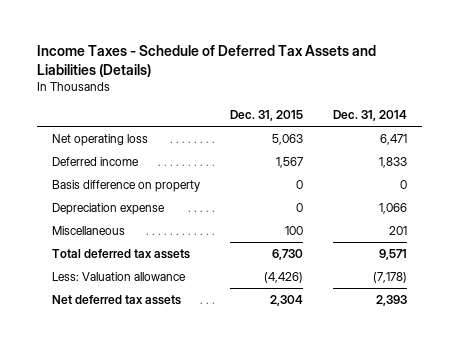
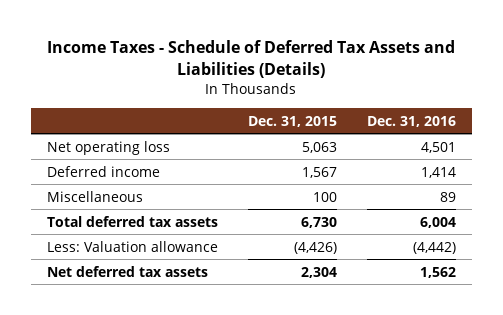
- | Dec. 31, 2015 | Dec. 31, 2014
+ | Dec. 31, 2015 | Dec. 31, 2016
- Basis difference on property | 0 | 0
- Depreciation expense | 0 | 1,066

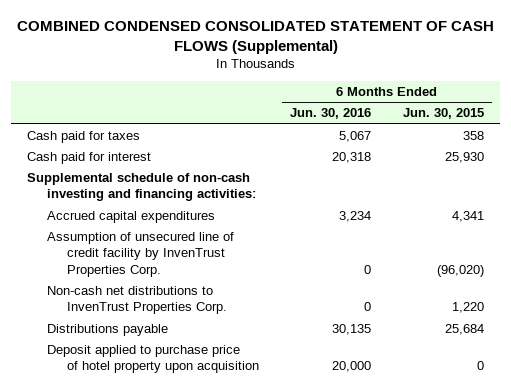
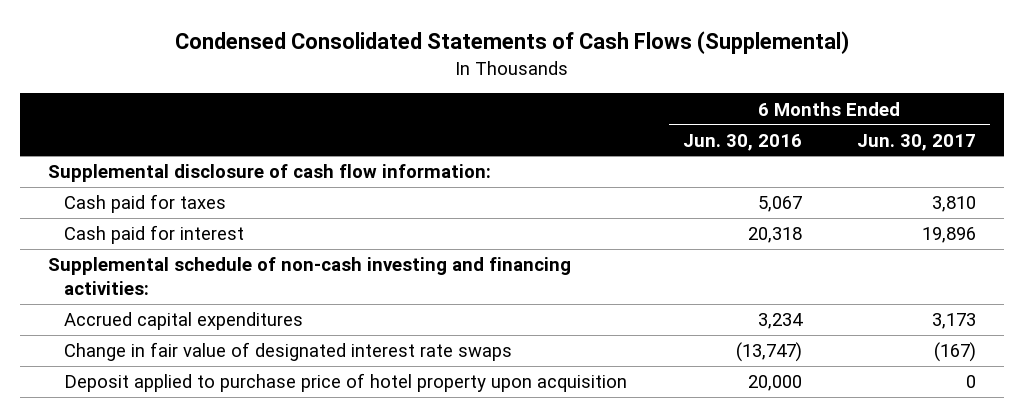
- COMBINED CONDENSED CONSOLIDATED STATEMENT OF CASH FLOWS (Supplemental)
+ Condensed Consolidated Statements of Cash Flows (Supplemental)
- | 6 Months Ended Jun. 30, 2016 | 6 Months Ended Jun. 30, 2015
+ | 6 Months Ended Jun. 30, 2016 | 6 Months Ended Jun. 30, 2017
+ Supplemental disclosure of cash flow information:
- Assumption of unsecured line of credit facility by InvenTrust Properties Corp. | 0 | (96,020)
- Non-cash net distributions to InvenTrust Properties Corp. | 0 | 1,220
- Distributions payable | 30,135 | 25,684
+ Change in fair value of designated interest rate swaps | (13,747) | (167)

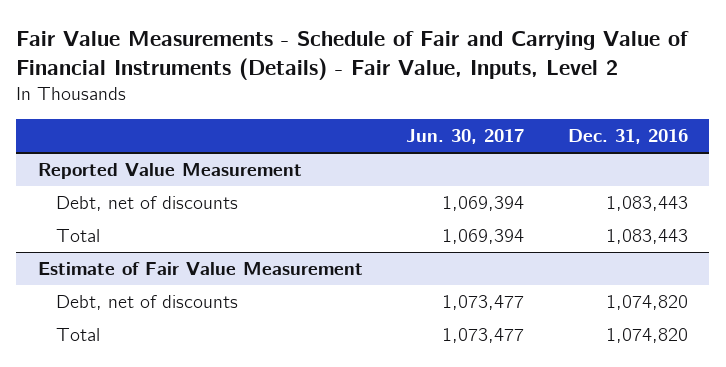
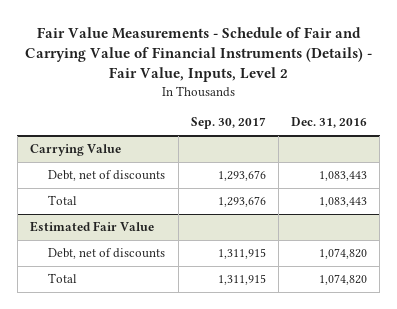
- | Jun. 30, 2017 | Dec. 31, 2016
+ | Sep. 30, 2017 | Dec. 31, 2016
- Reported Value Measurement
+ Carrying Value
- Estimate of Fair Value Measurement
+ Estimated Fair Value

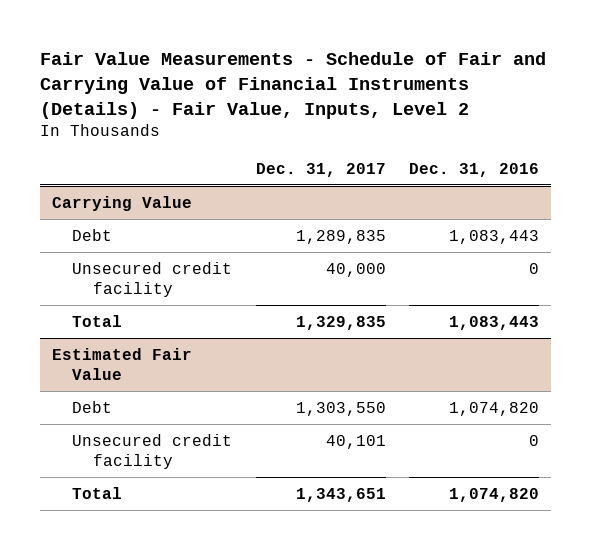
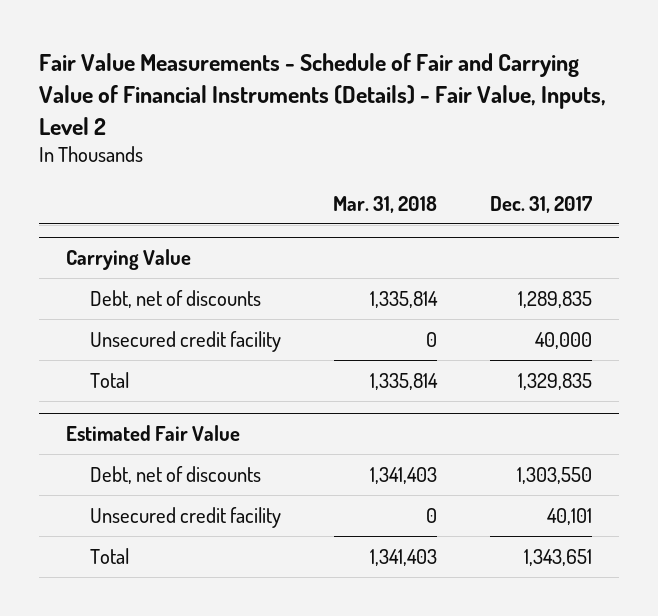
- | Dec. 31, 2017 | Dec. 31, 2016
+ | Mar. 31, 2018 | Dec. 31, 2017
@ Carrying Value
- Debt | 1,289,835 | 1,083,443
+ Debt, net of discounts | 1,335,814 | 1,289,835
@ Estimated Fair Value
- Debt | 1,303,550 | 1,074,820
+ Debt, net of discounts | 1,341,403 | 1,303,550

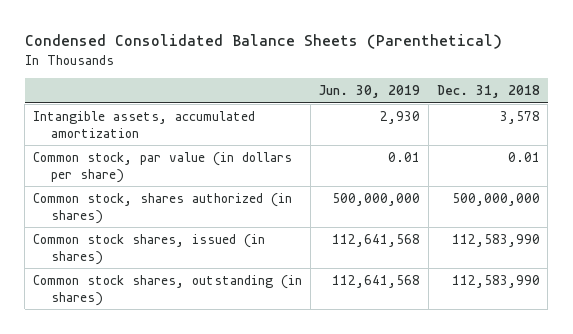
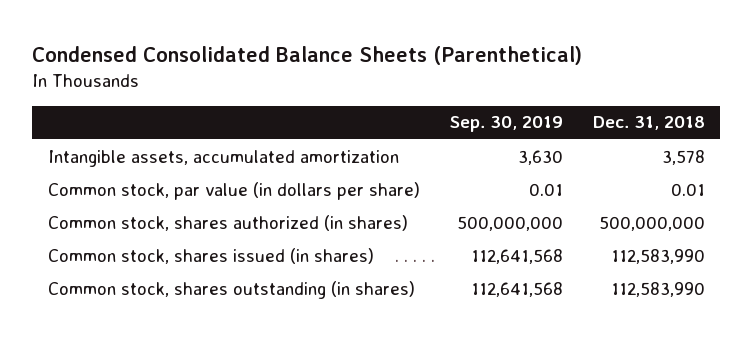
- | Jun. 30, 2019 | Dec. 31, 2018
+ | Sep. 30, 2019 | Dec. 31, 2018
- Common stock shares, issued (in shares) | 112,641,568 | 112,583,990
- Common stock shares, outstanding (in shares) | 112,641,568 | 112,583,990
+ Common stock, shares issued (in shares) | 112,641,568 | 112,583,990
+ Common stock, shares outstanding (in shares) | 112,641,568 | 112,583,990

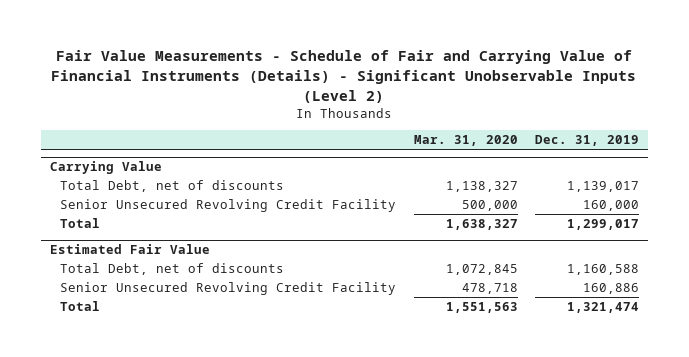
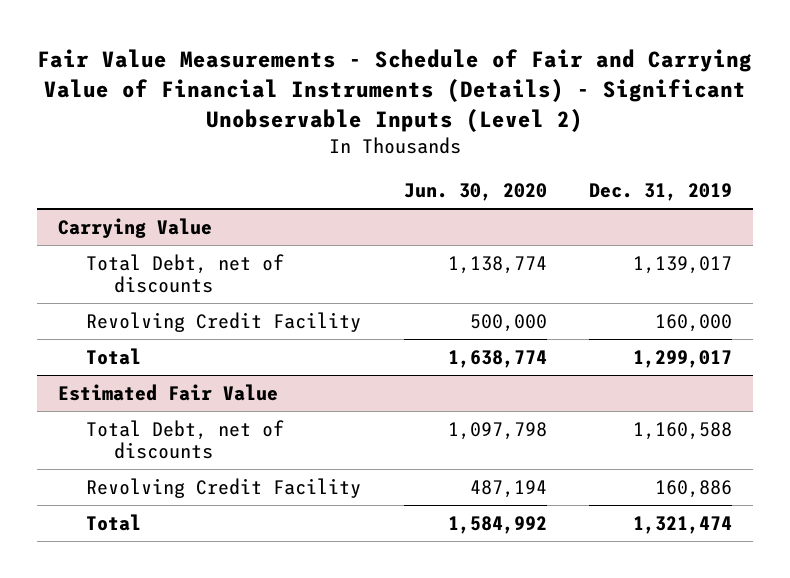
- | Mar. 31, 2020 | Dec. 31, 2019
+ | Jun. 30, 2020 | Dec. 31, 2019
@ Carrying Value
- Senior Unsecured Revolving Credit Facility | 500,000 | 160,000
+ Revolving Credit Facility | 500,000 | 160,000
@ Estimated Fair Value
- Senior Unsecured Revolving Credit Facility | 478,718 | 160,886
+ Revolving Credit Facility | 487,194 | 160,886

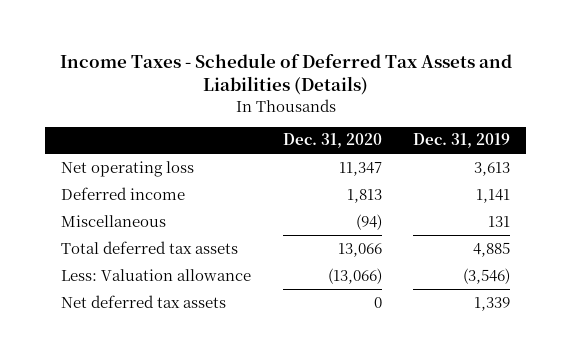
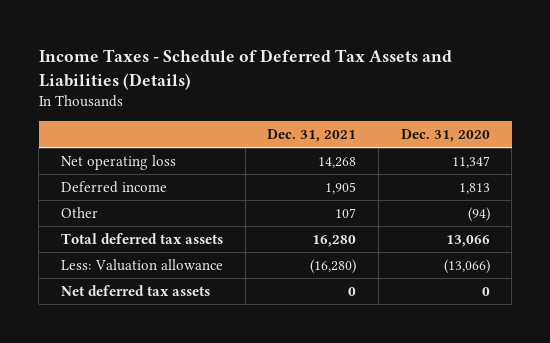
- | Dec. 31, 2020 | Dec. 31, 2019
+ | Dec. 31, 2021 | Dec. 31, 2020
- Miscellaneous | (94) | 131
+ Other | 107 | (94)

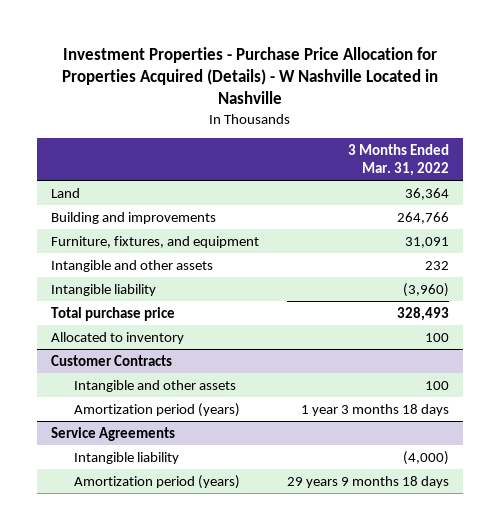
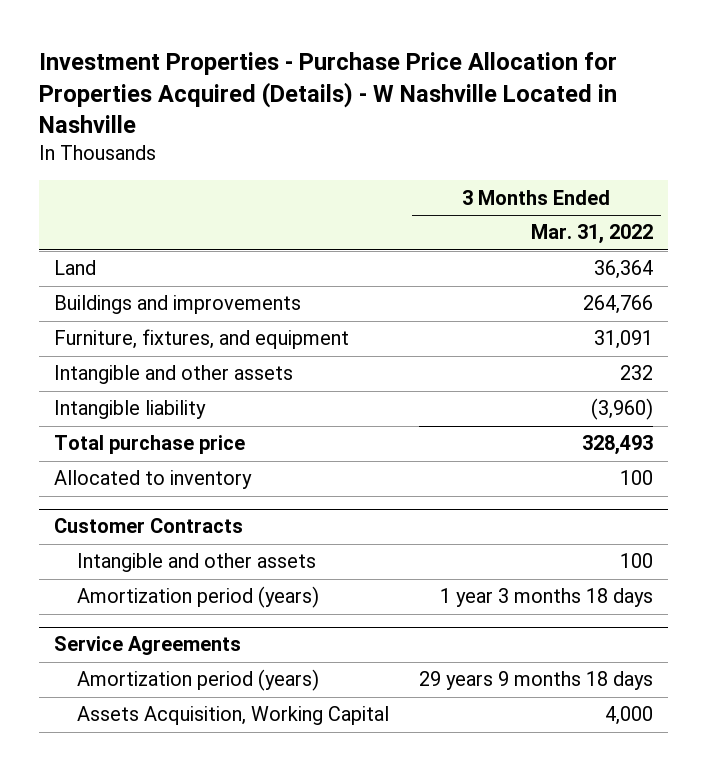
- Building and improvements | 264,766
+ Buildings and improvements | 264,766
@ Service Agreements
- Intangible liability | (4,000)
+ Assets Acquisition, Working Capital | 4,000

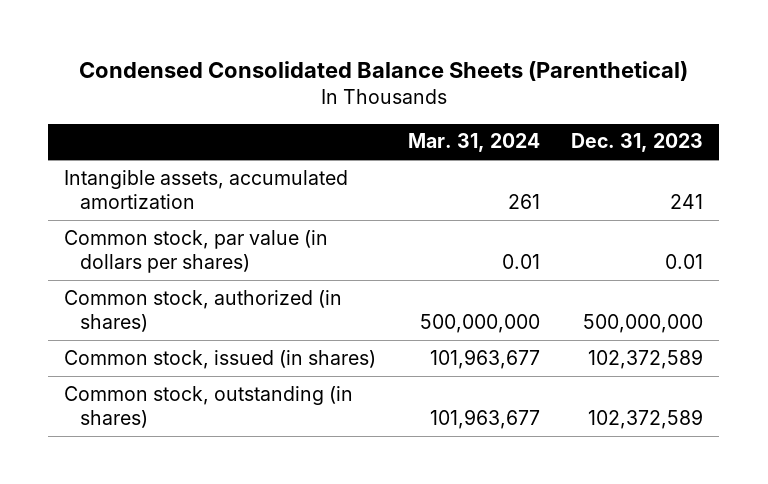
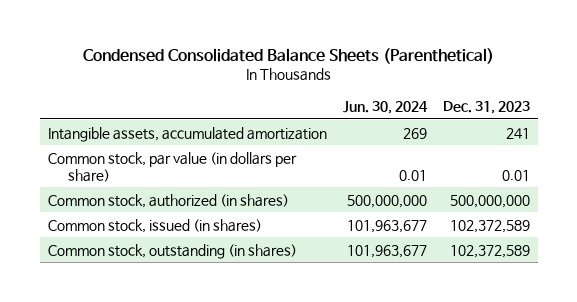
- | Mar. 31, 2024 | Dec. 31, 2023
+ | Jun. 30, 2024 | Dec. 31, 2023
- Common stock, par value (in dollars per shares) | 0.01 | 0.01
+ Common stock, par value (in dollars per share) | 0.01 | 0.01

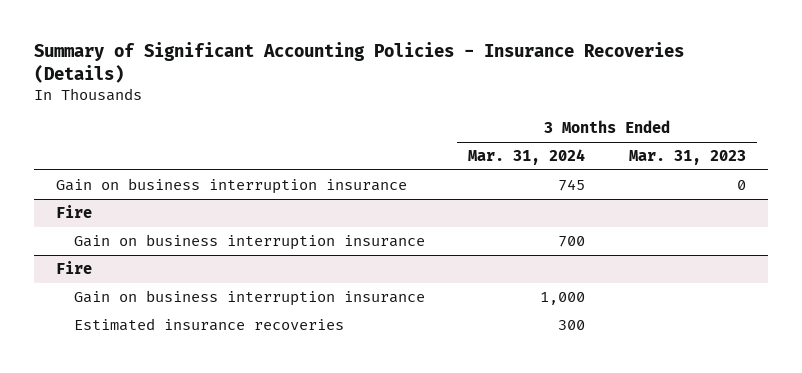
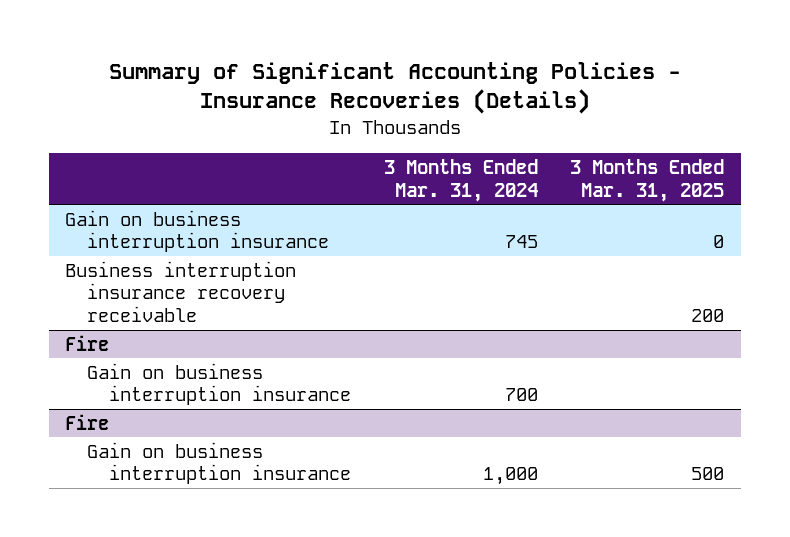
- | 3 Months Ended Mar. 31, 2024 | 3 Months Ended Mar. 31, 2023
+ | 3 Months Ended Mar. 31, 2024 | 3 Months Ended Mar. 31, 2025
+ Business interruption insurance recovery receivable | | 200
@ Fire
- Estimated insurance recoveries | 300 |

